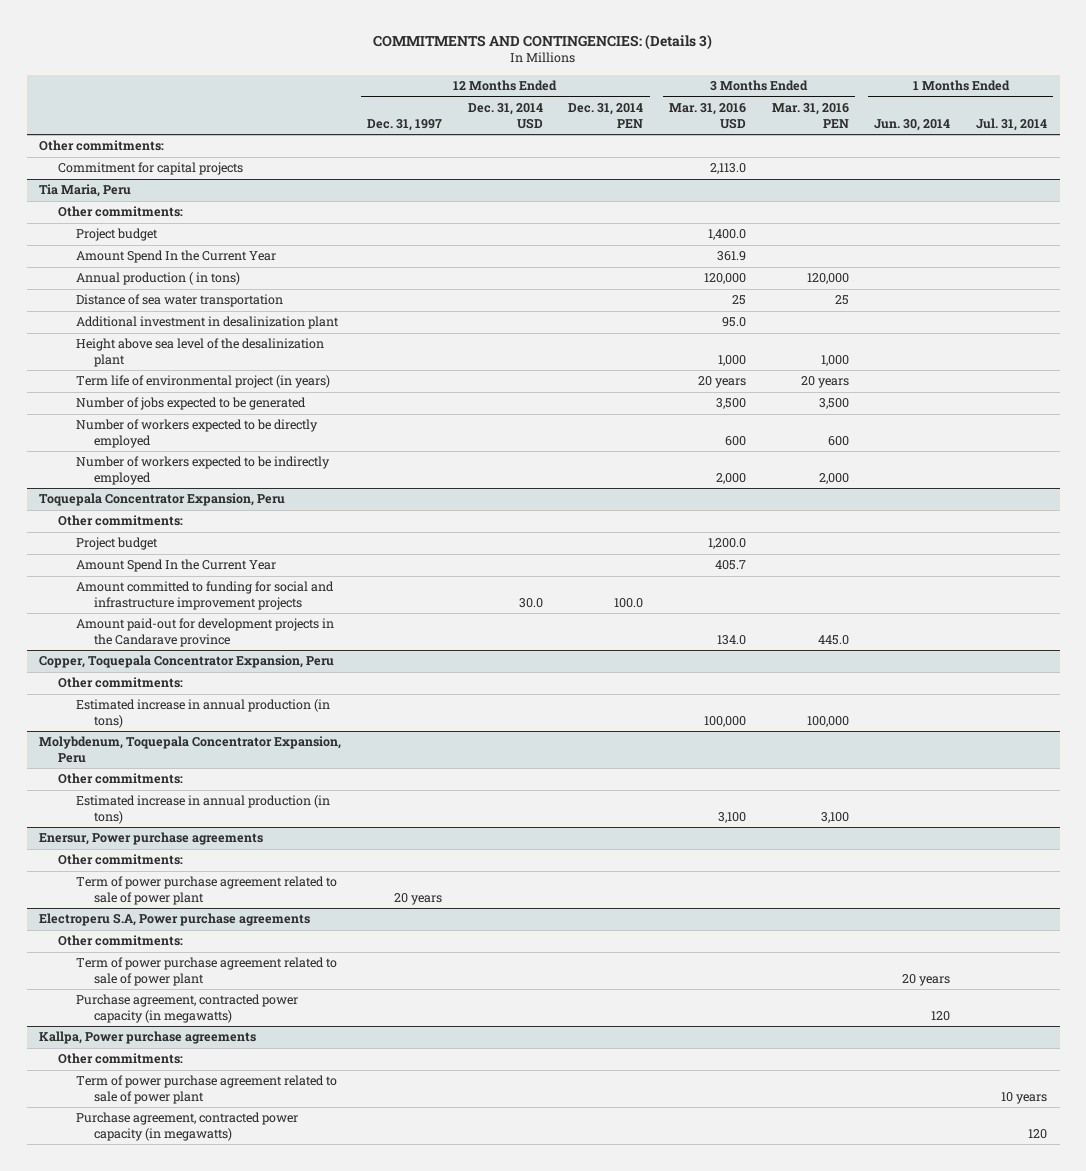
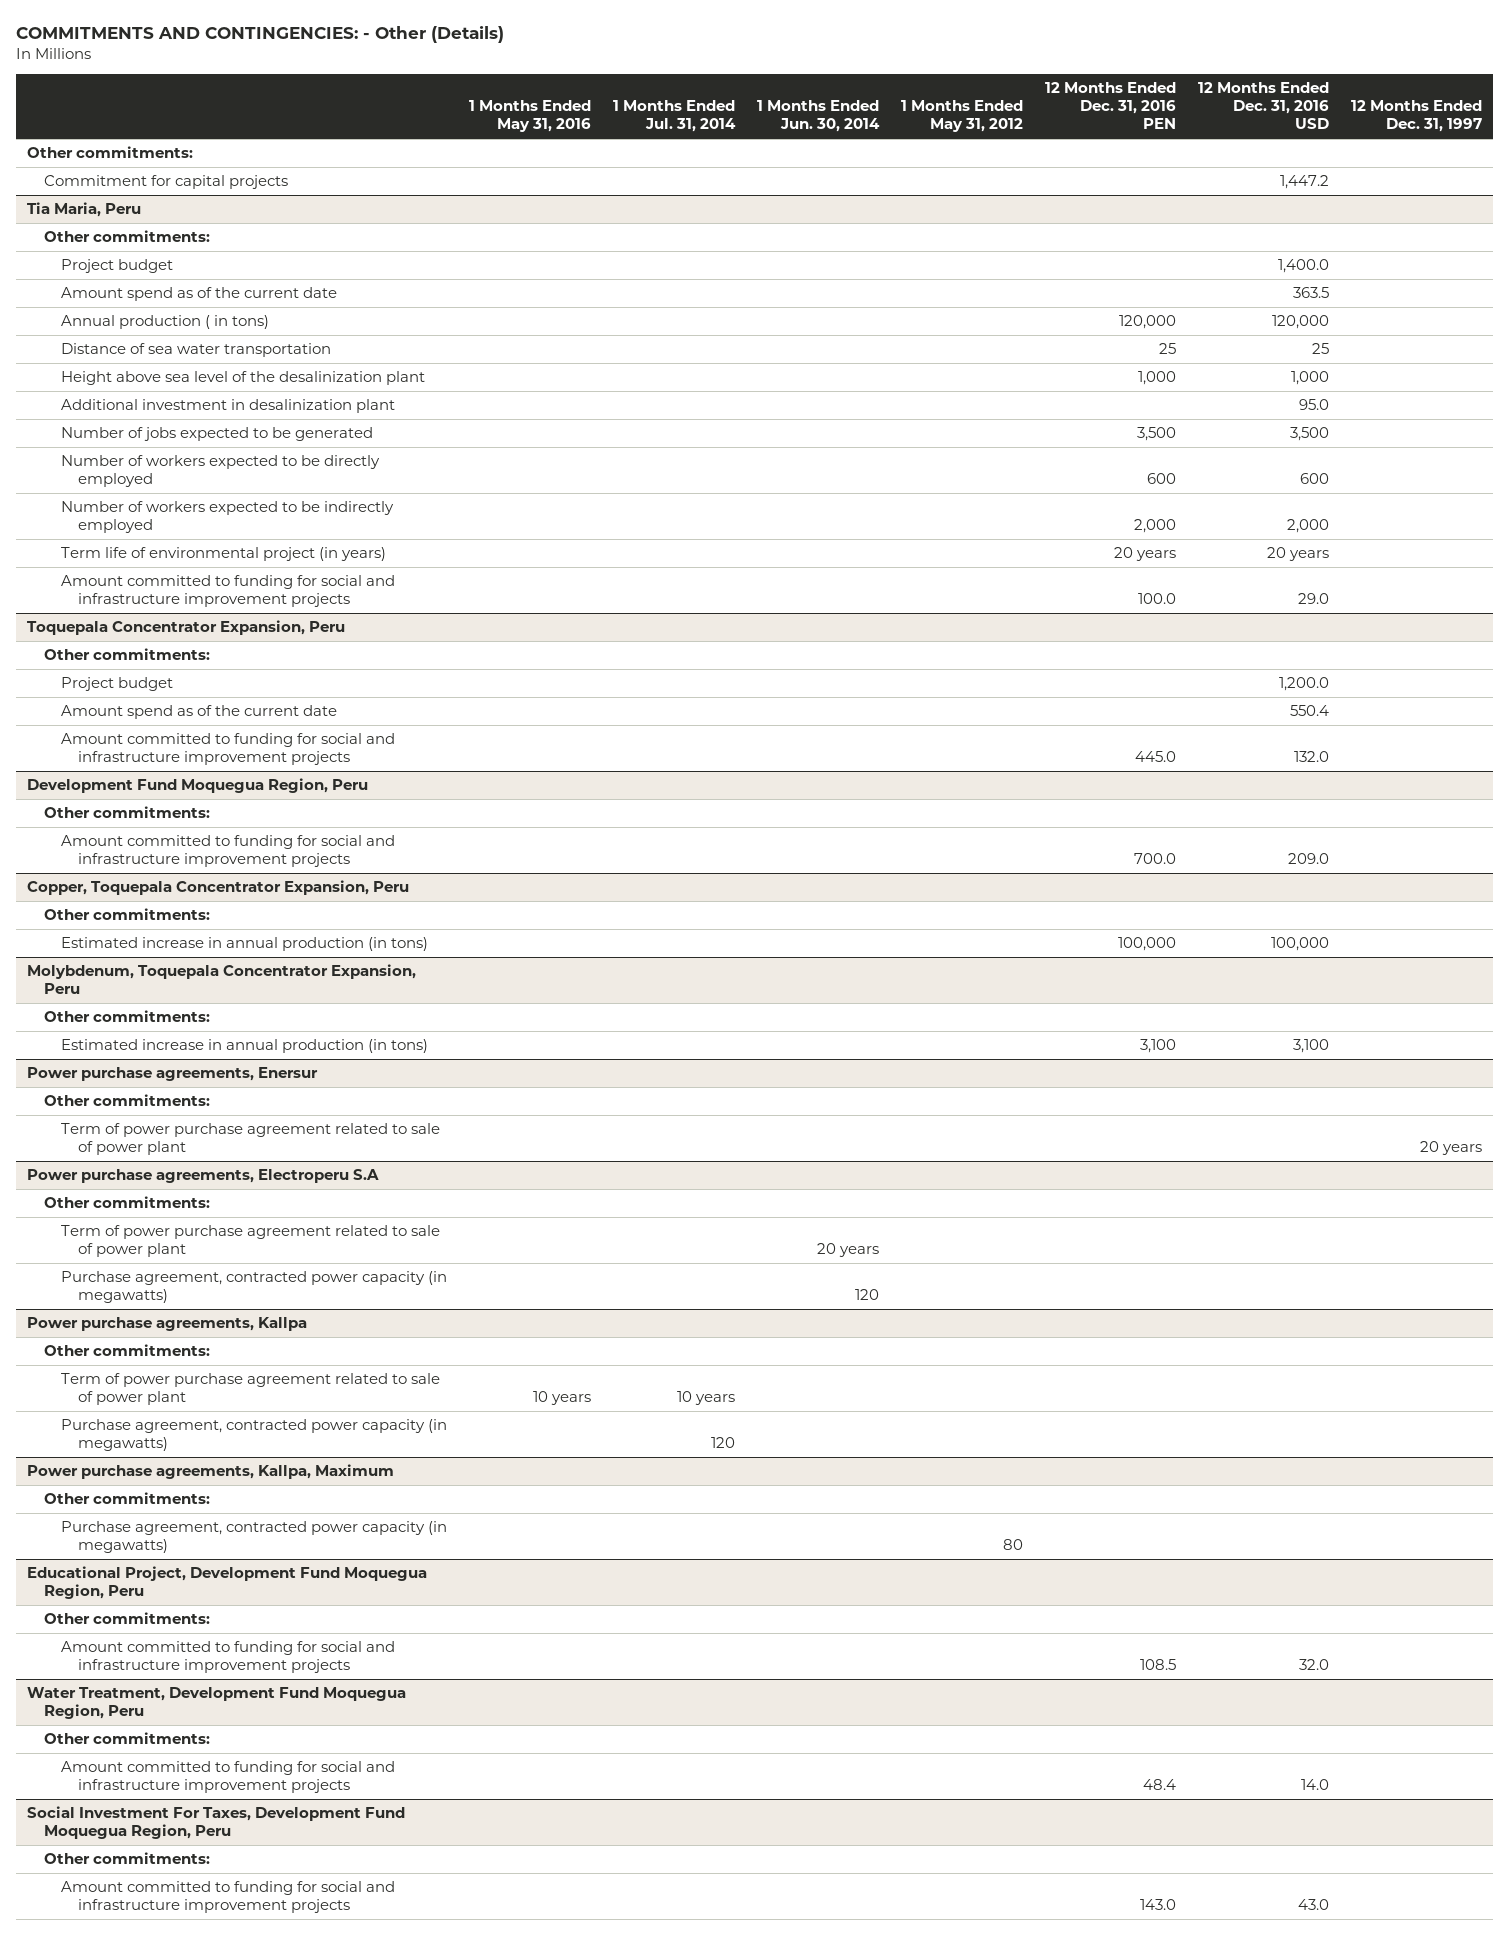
- COMMITMENTS AND CONTINGENCIES: (Details 3)
+ COMMITMENTS AND CONTINGENCIES: - Other (Details)
- | 12 Months Ended Dec. 31, 1997 | 12 Months Ended Dec. 31, 2014 USD | 12 Months Ended Dec. 31, 2014 PEN | 3 Months Ended Mar. 31, 2016 USD | 3 Months Ended Mar. 31, 2016 PEN | 1 Months Ended Jun. 30, 2014 | 1 Months Ended Jul. 31, 2014
+ | 1 Months Ended May 31, 2016 | 1 Months Ended Jul. 31, 2014 | 1 Months Ended Jun. 30, 2014 | 1 Months Ended May 31, 2012 | 12 Months Ended Dec. 31, 2016 PEN | 12 Months Ended Dec. 31, 2016 USD | 12 Months Ended Dec. 31, 1997
@ Tia Maria, Peru
- Amount Spend In the Current Year | | | | 361.9 | | |
+ Amount spend as of the current date | | | | | | 363.5 |
moved down: Additional investment in desalinization plant | | | | | | 95.0 |
moved down: Term life of environmental project (in years) | | | | | 20 years | 20 years |
+ Amount committed to funding for social and infrastructure improvement projects | | | | | 100.0 | 29.0 |
@ Toquepala Concentrator Expansion, Peru
- Amount Spend In the Current Year | | | | 405.7 | | |
+ Amount spend as of the current date | | | | | | 550.4 |
- Amount paid-out for development projects in the Candarave province | | | | 134.0 | 445.0 | |
+ Development Fund Moquegua Region, Peru
+ Other commitments:
+ Amount committed to funding for social and infrastructure improvement projects | | | | | 700.0 | 209.0 |
- Enersur, Power purchase agreements
+ Power purchase agreements, Enersur
- Electroperu S.A, Power purchase agreements
+ Power purchase agreements, Electroperu S.A
- Kallpa, Power purchase agreements
+ Power purchase agreements, Kallpa
+ Power purchase agreements, Kallpa, Maximum
+ Other commitments:
+ Purchase agreement, contracted power capacity (in megawatts) | | | | 80 | | |
+ Educational Project, Development Fund Moquegua Region, Peru
+ Other commitments:
+ Amount committed to funding for social and infrastructure improvement projects | | | | | 108.5 | 32.0 |
+ Water Treatment, Development Fund Moquegua Region, Peru
+ Other commitments:
+ Amount committed to funding for social and infrastructure improvement projects | | | | | 48.4 | 14.0 |
+ Social Investment For Taxes, Development Fund Moquegua Region, Peru
+ Other commitments:
+ Amount committed to funding for social and infrastructure improvement projects | | | | | 143.0 | 43.0 |

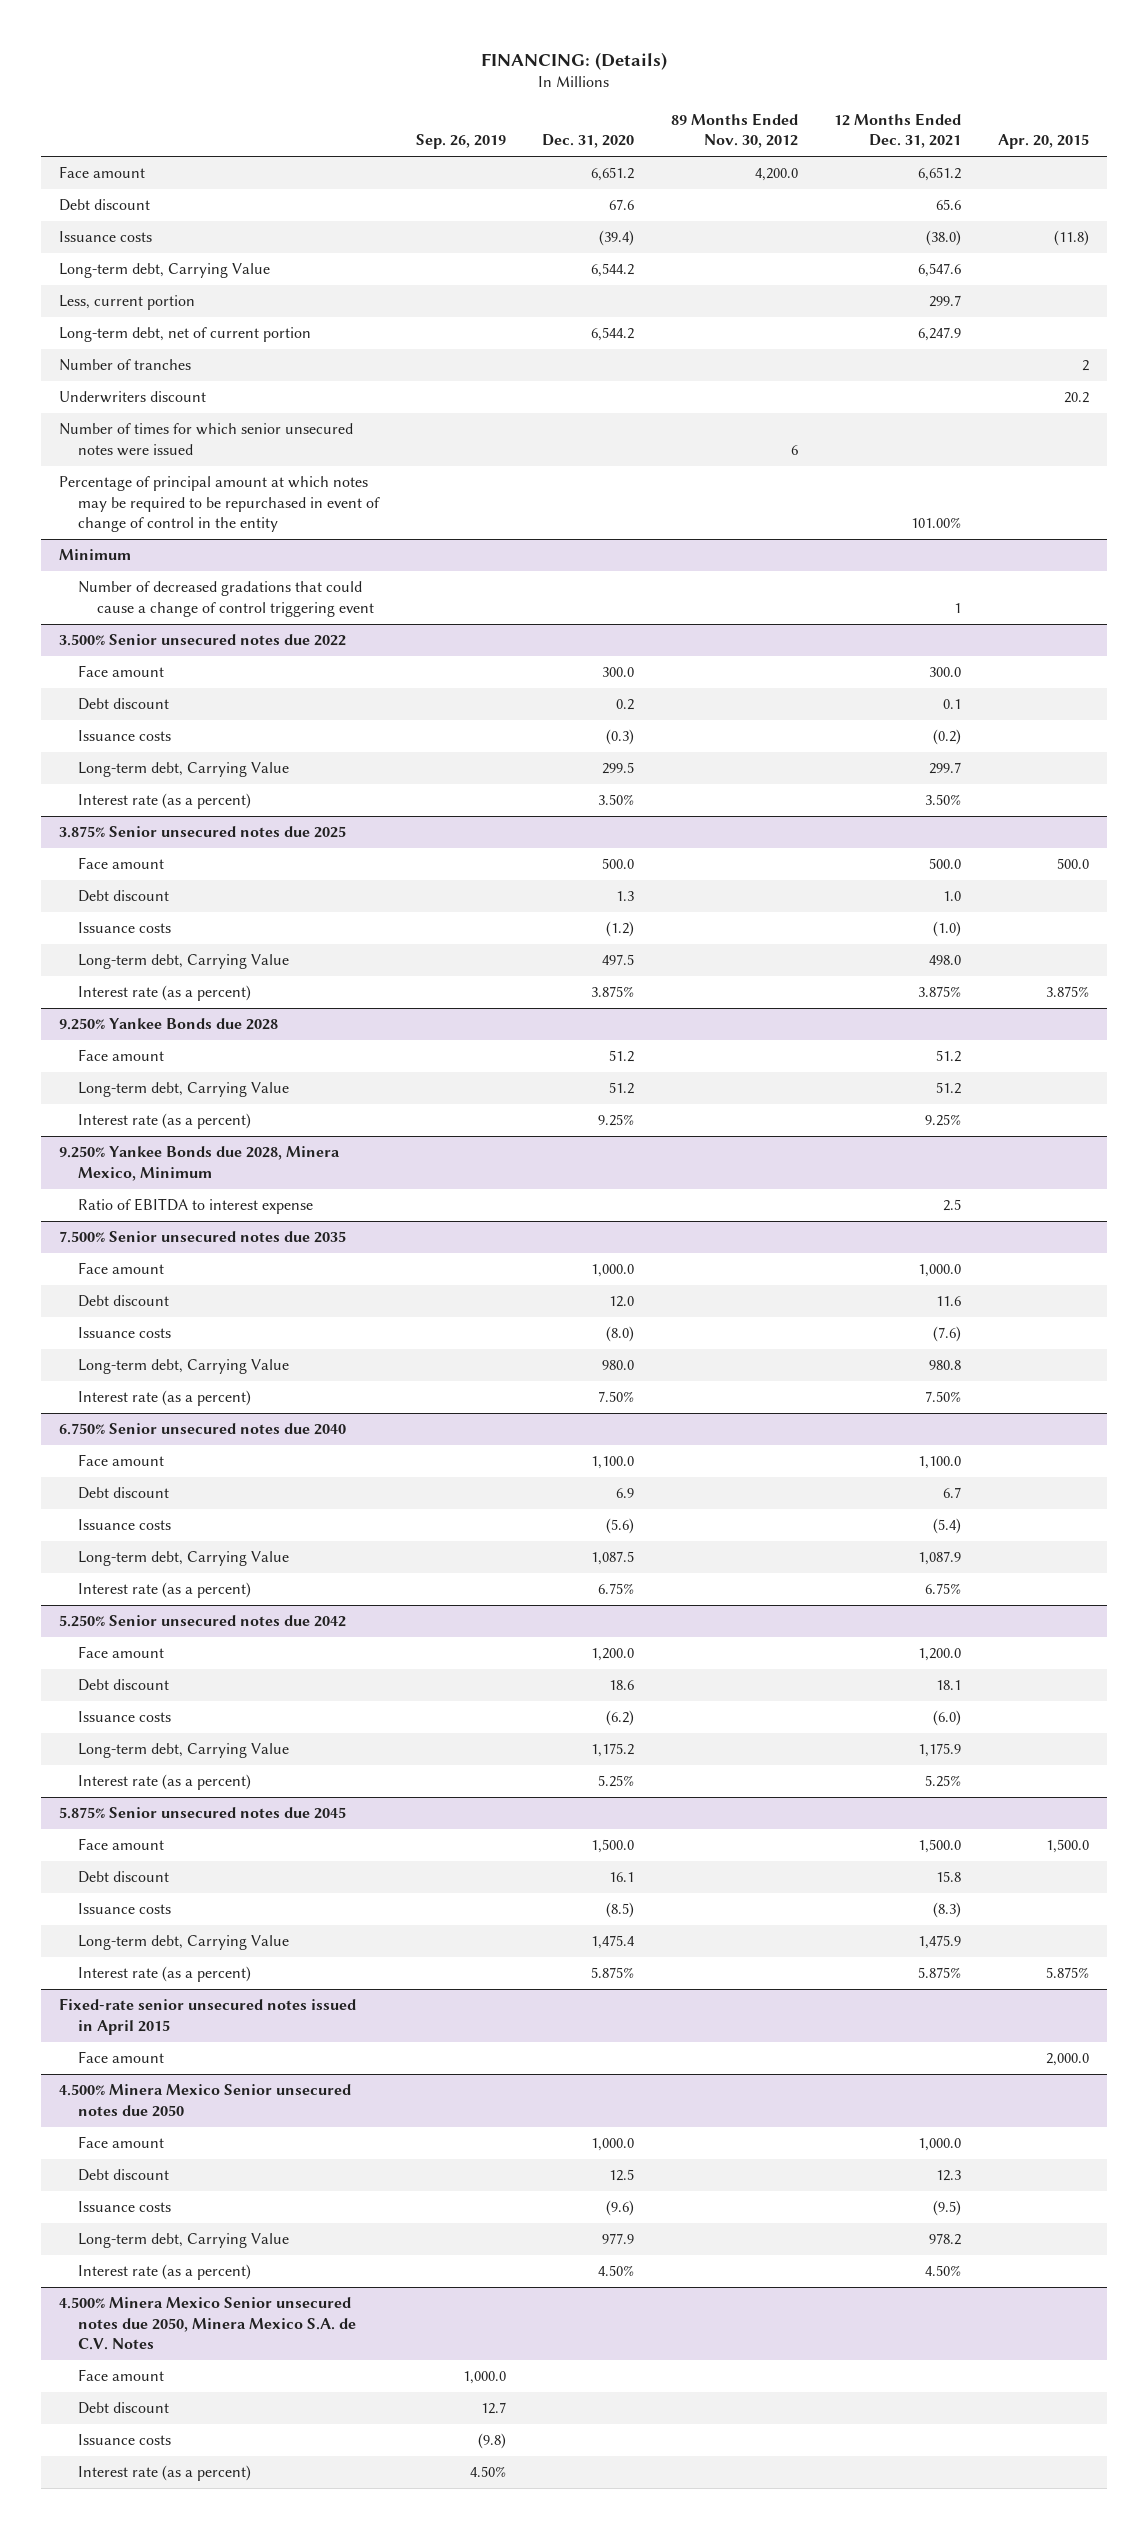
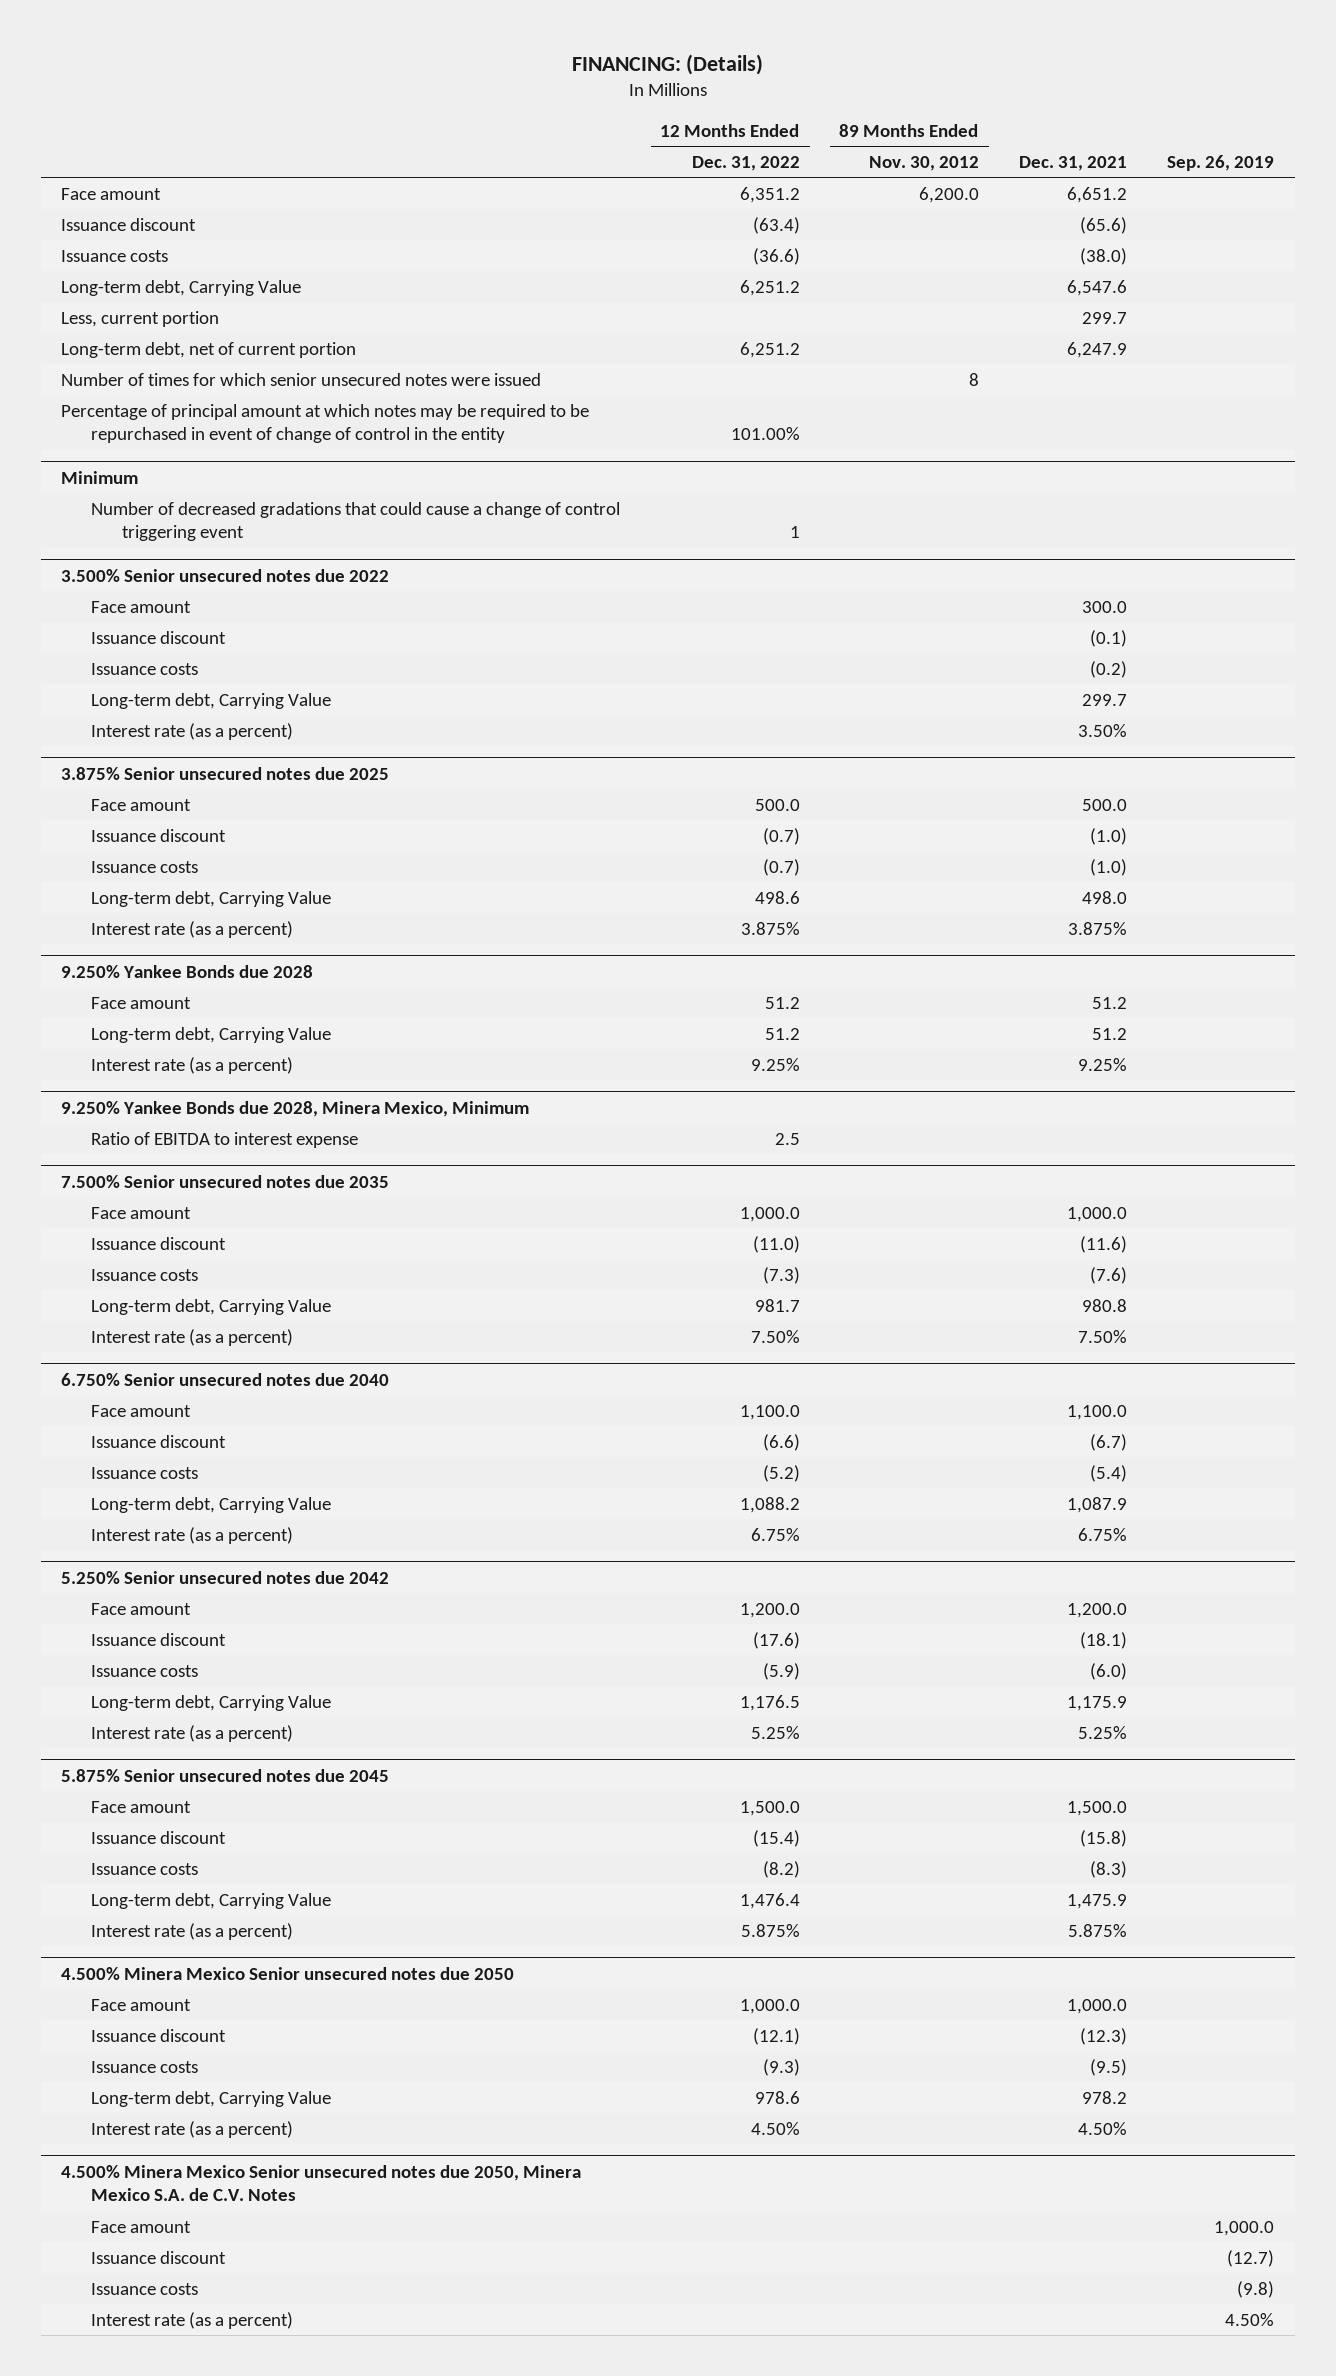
- | Sep. 26, 2019 | Dec. 31, 2020 | 89 Months Ended Nov. 30, 2012 | 12 Months Ended Dec. 31, 2021 | Apr. 20, 2015
+ | 12 Months Ended Dec. 31, 2022 | 89 Months Ended Nov. 30, 2012 | Dec. 31, 2021 | Sep. 26, 2019
- Face amount | | 6,651.2 | 4,200.0 | 6,651.2 |
- Debt discount | | 67.6 | | 65.6 |
+ Face amount | 6,351.2 | 6,200.0 | 6,651.2 |
+ Issuance discount | (63.4) | | (65.6) |
- Number of tranches | | | | | 2
- Underwriters discount | | | | | 20.2
- Number of times for which senior unsecured notes were issued | | | 6 | |
+ Number of times for which senior unsecured notes were issued | | 8 | |
@ 3.500% Senior unsecured notes due 2022
- Debt discount | | 0.2 | | 0.1 |
+ Issuance discount | | | (0.1) |
@ 3.875% Senior unsecured notes due 2025
- Debt discount | | 1.3 | | 1.0 |
+ Issuance discount | (0.7) | | (1.0) |
@ 7.500% Senior unsecured notes due 2035
- Debt discount | | 12.0 | | 11.6 |
+ Issuance discount | (11.0) | | (11.6) |
@ 6.750% Senior unsecured notes due 2040
- Debt discount | | 6.9 | | 6.7 |
+ Issuance discount | (6.6) | | (6.7) |
@ 5.250% Senior unsecured notes due 2042
- Debt discount | | 18.6 | | 18.1 |
+ Issuance discount | (17.6) | | (18.1) |
@ 5.875% Senior unsecured notes due 2045
- Debt discount | | 16.1 | | 15.8 |
+ Issuance discount | (15.4) | | (15.8) |
- Fixed-rate senior unsecured notes issued in April 2015
- Face amount | | | | | 2,000.0
@ 4.500% Minera Mexico Senior unsecured notes due 2050
- Debt discount | | 12.5 | | 12.3 |
+ Issuance discount | (12.1) | | (12.3) |
@ 4.500% Minera Mexico Senior unsecured notes due 2050, Minera Mexico S.A. de C.V. Notes
- Debt discount | 12.7 | | | |
+ Issuance discount | | | | (12.7)

